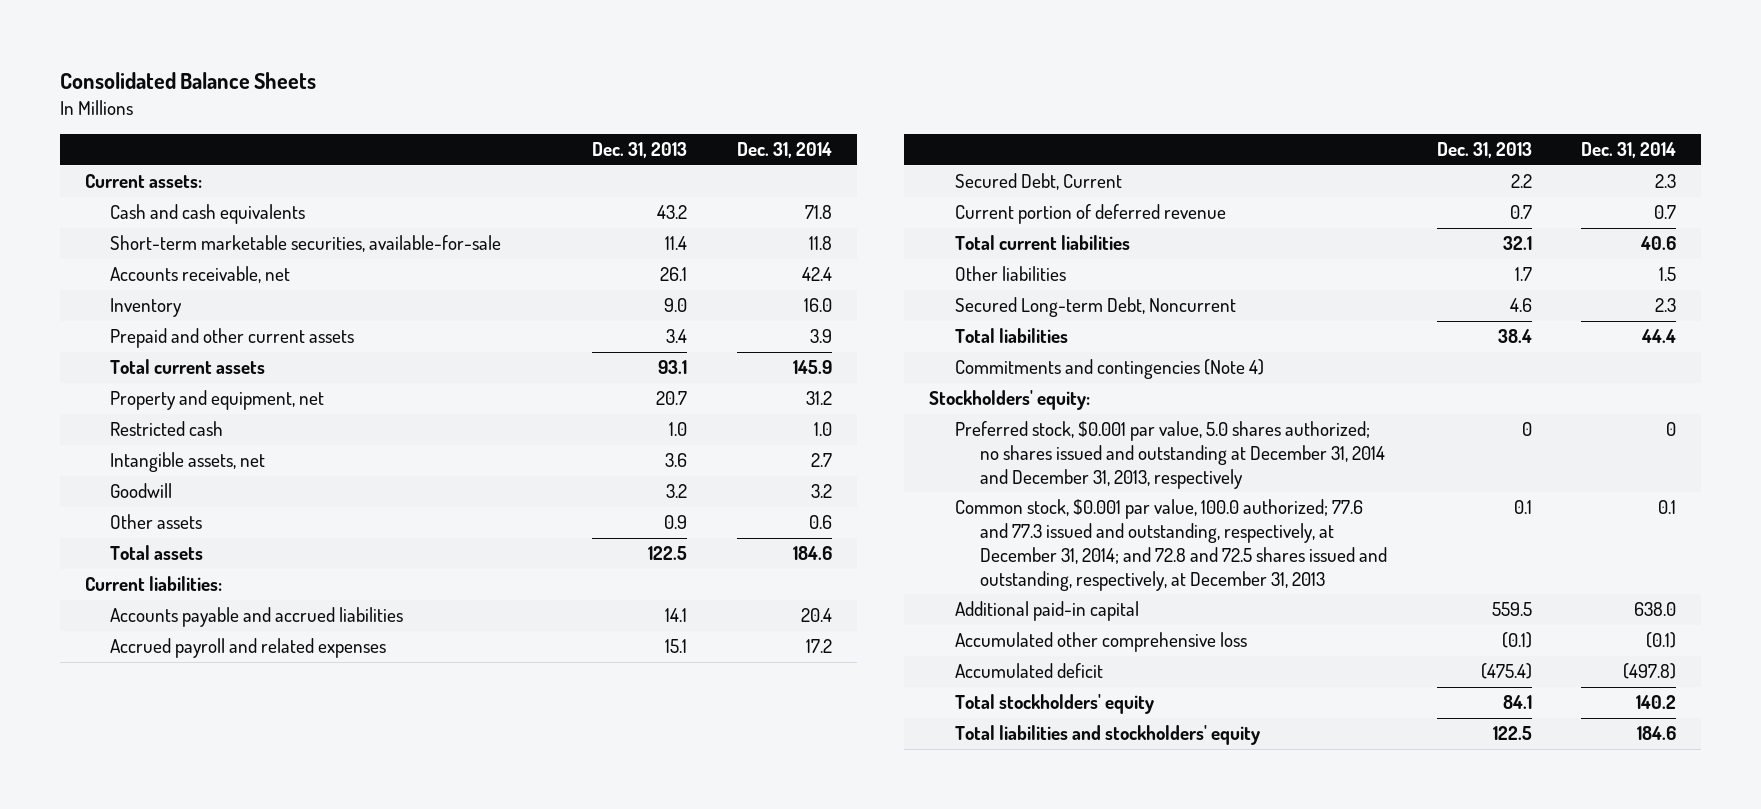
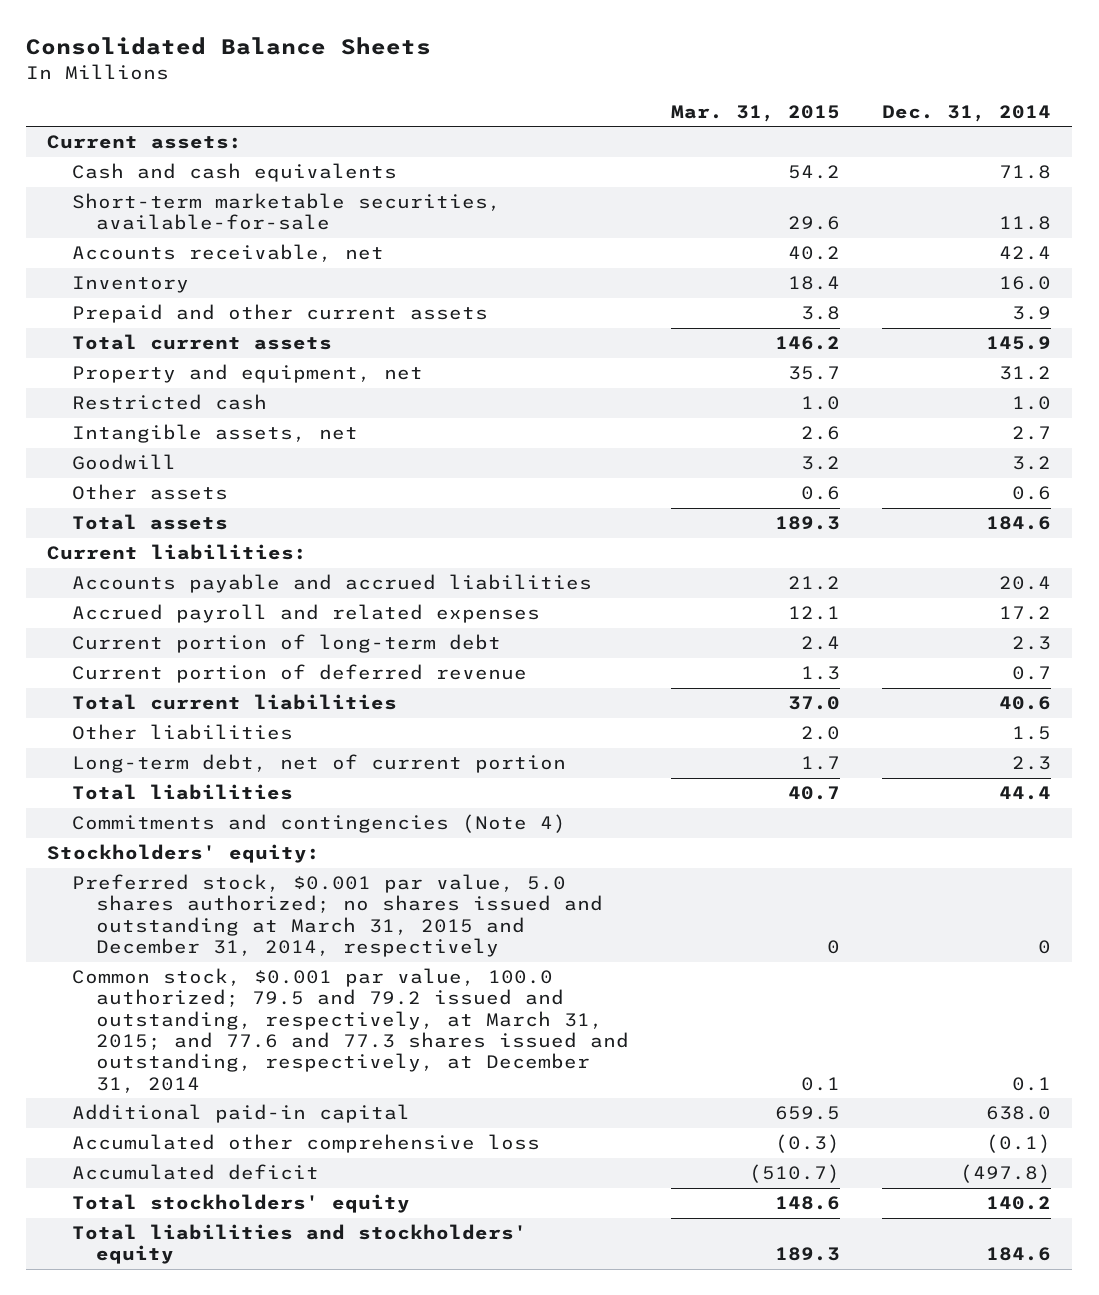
- | Dec. 31, 2013 | Dec. 31, 2014
+ | Mar. 31, 2015 | Dec. 31, 2014
- Secured Debt, Current | 2.2 | 2.3
+ Current portion of long-term debt | 2.4 | 2.3
- Secured Long-term Debt, Noncurrent | 4.6 | 2.3
+ Long-term debt, net of current portion | 1.7 | 2.3
- Preferred stock, $0.001 par value, 5.0 shares authorized; no shares issued and outstanding at December 31, 2014 and December 31, 2013, respectively | 0 | 0
- Common stock, $0.001 par value, 100.0 authorized; 77.6 and 77.3 issued and outstanding, respectively, at December 31, 2014; and 72.8 and 72.5 shares issued and outstanding, respectively, at December 31, 2013 | 0.1 | 0.1
+ Preferred stock, $0.001 par value, 5.0 shares authorized; no shares issued and outstanding at March 31, 2015 and December 31, 2014, respectively | 0 | 0
+ Common stock, $0.001 par value, 100.0 authorized; 79.5 and 79.2 issued and outstanding, respectively, at March 31, 2015; and 77.6 and 77.3 shares issued and outstanding, respectively, at December 31, 2014 | 0.1 | 0.1

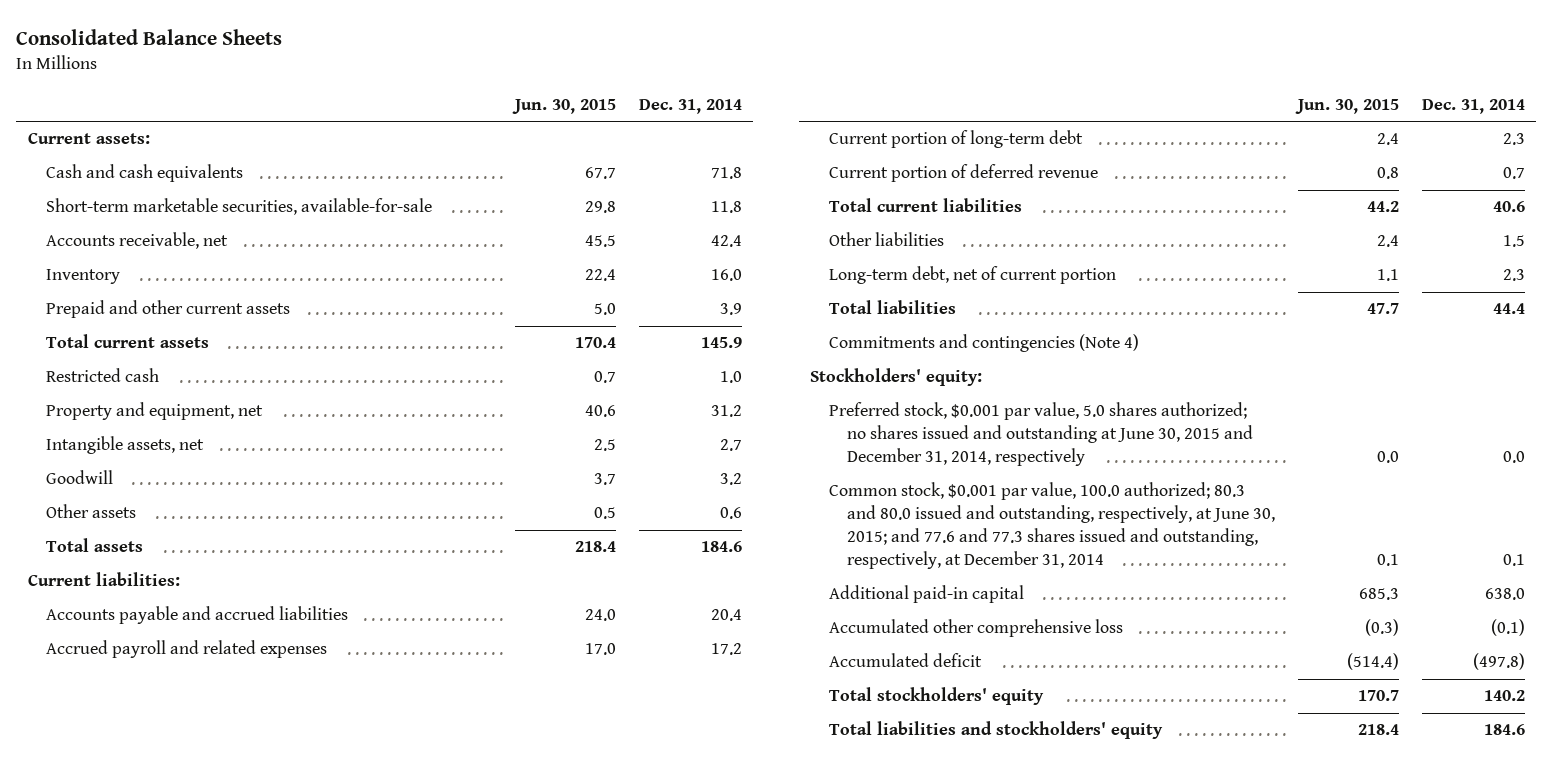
- | Mar. 31, 2015 | Dec. 31, 2014
+ | Jun. 30, 2015 | Dec. 31, 2014
moved down: Property and equipment, net | 40.6 | 31.2
- Preferred stock, $0.001 par value, 5.0 shares authorized; no shares issued and outstanding at March 31, 2015 and December 31, 2014, respectively | 0 | 0
- Common stock, $0.001 par value, 100.0 authorized; 79.5 and 79.2 issued and outstanding, respectively, at March 31, 2015; and 77.6 and 77.3 shares issued and outstanding, respectively, at December 31, 2014 | 0.1 | 0.1
+ Preferred stock, $0.001 par value, 5.0 shares authorized; no shares issued and outstanding at June 30, 2015 and December 31, 2014, respectively | 0.0 | 0.0
+ Common stock, $0.001 par value, 100.0 authorized; 80.3 and 80.0 issued and outstanding, respectively, at June 30, 2015; and 77.6 and 77.3 shares issued and outstanding, respectively, at December 31, 2014 | 0.1 | 0.1

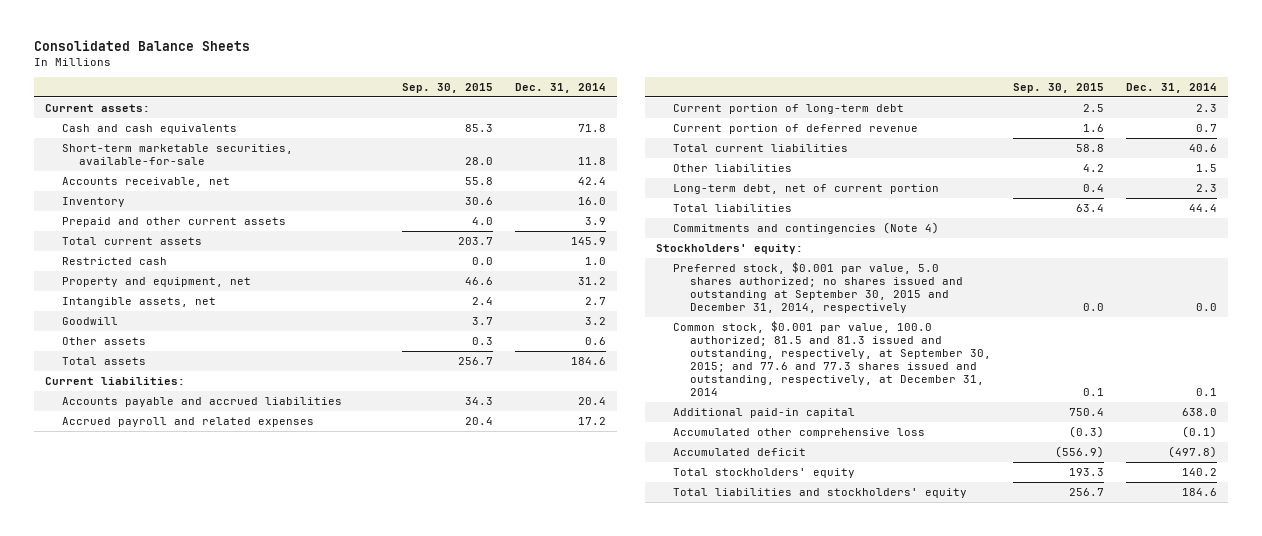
- | Jun. 30, 2015 | Dec. 31, 2014
+ | Sep. 30, 2015 | Dec. 31, 2014
- Preferred stock, $0.001 par value, 5.0 shares authorized; no shares issued and outstanding at June 30, 2015 and December 31, 2014, respectively | 0.0 | 0.0
- Common stock, $0.001 par value, 100.0 authorized; 80.3 and 80.0 issued and outstanding, respectively, at June 30, 2015; and 77.6 and 77.3 shares issued and outstanding, respectively, at December 31, 2014 | 0.1 | 0.1
+ Preferred stock, $0.001 par value, 5.0 shares authorized; no shares issued and outstanding at September 30, 2015 and December 31, 2014, respectively | 0.0 | 0.0
+ Common stock, $0.001 par value, 100.0 authorized; 81.5 and 81.3 issued and outstanding, respectively, at September 30, 2015; and 77.6 and 77.3 shares issued and outstanding, respectively, at December 31, 2014 | 0.1 | 0.1

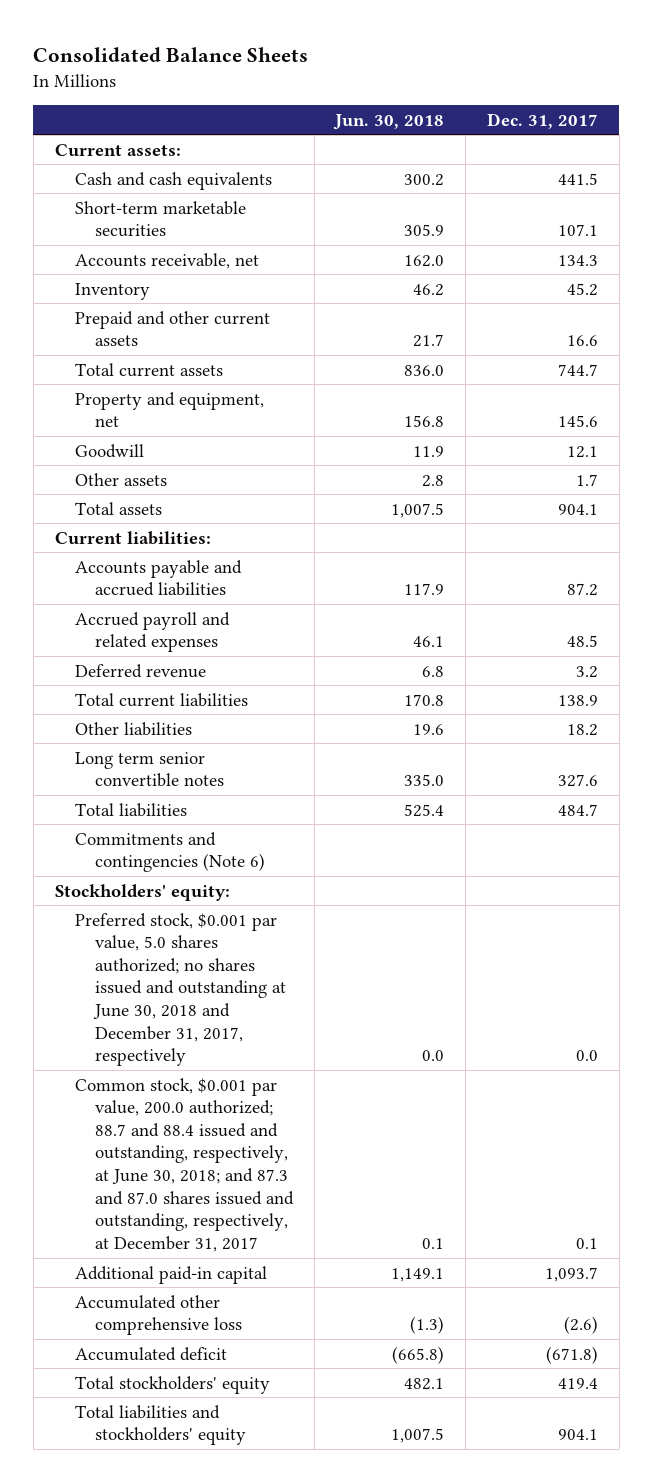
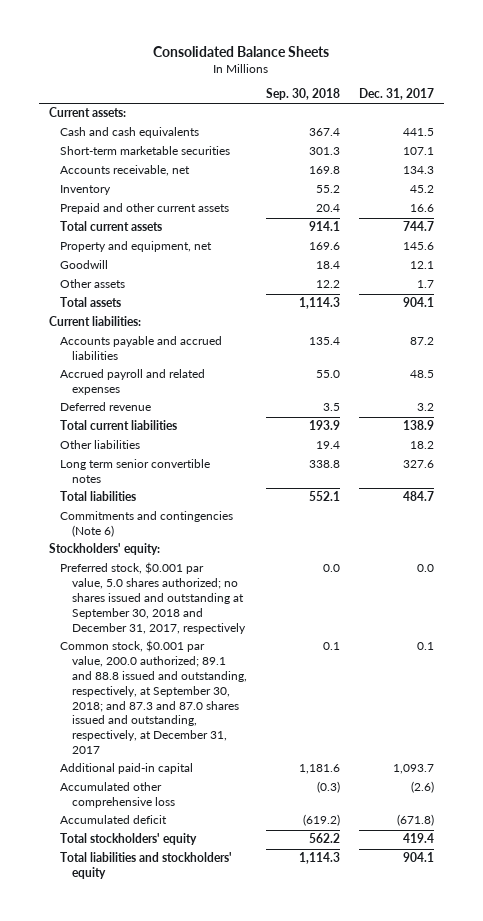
- | Jun. 30, 2018 | Dec. 31, 2017
+ | Sep. 30, 2018 | Dec. 31, 2017
- Preferred stock, $0.001 par value, 5.0 shares authorized; no shares issued and outstanding at June 30, 2018 and December 31, 2017, respectively | 0.0 | 0.0
- Common stock, $0.001 par value, 200.0 authorized; 88.7 and 88.4 issued and outstanding, respectively, at June 30, 2018; and 87.3 and 87.0 shares issued and outstanding, respectively, at December 31, 2017 | 0.1 | 0.1
+ Preferred stock, $0.001 par value, 5.0 shares authorized; no shares issued and outstanding at September 30, 2018 and December 31, 2017, respectively | 0.0 | 0.0
+ Common stock, $0.001 par value, 200.0 authorized; 89.1 and 88.8 issued and outstanding, respectively, at September 30, 2018; and 87.3 and 87.0 shares issued and outstanding, respectively, at December 31, 2017 | 0.1 | 0.1

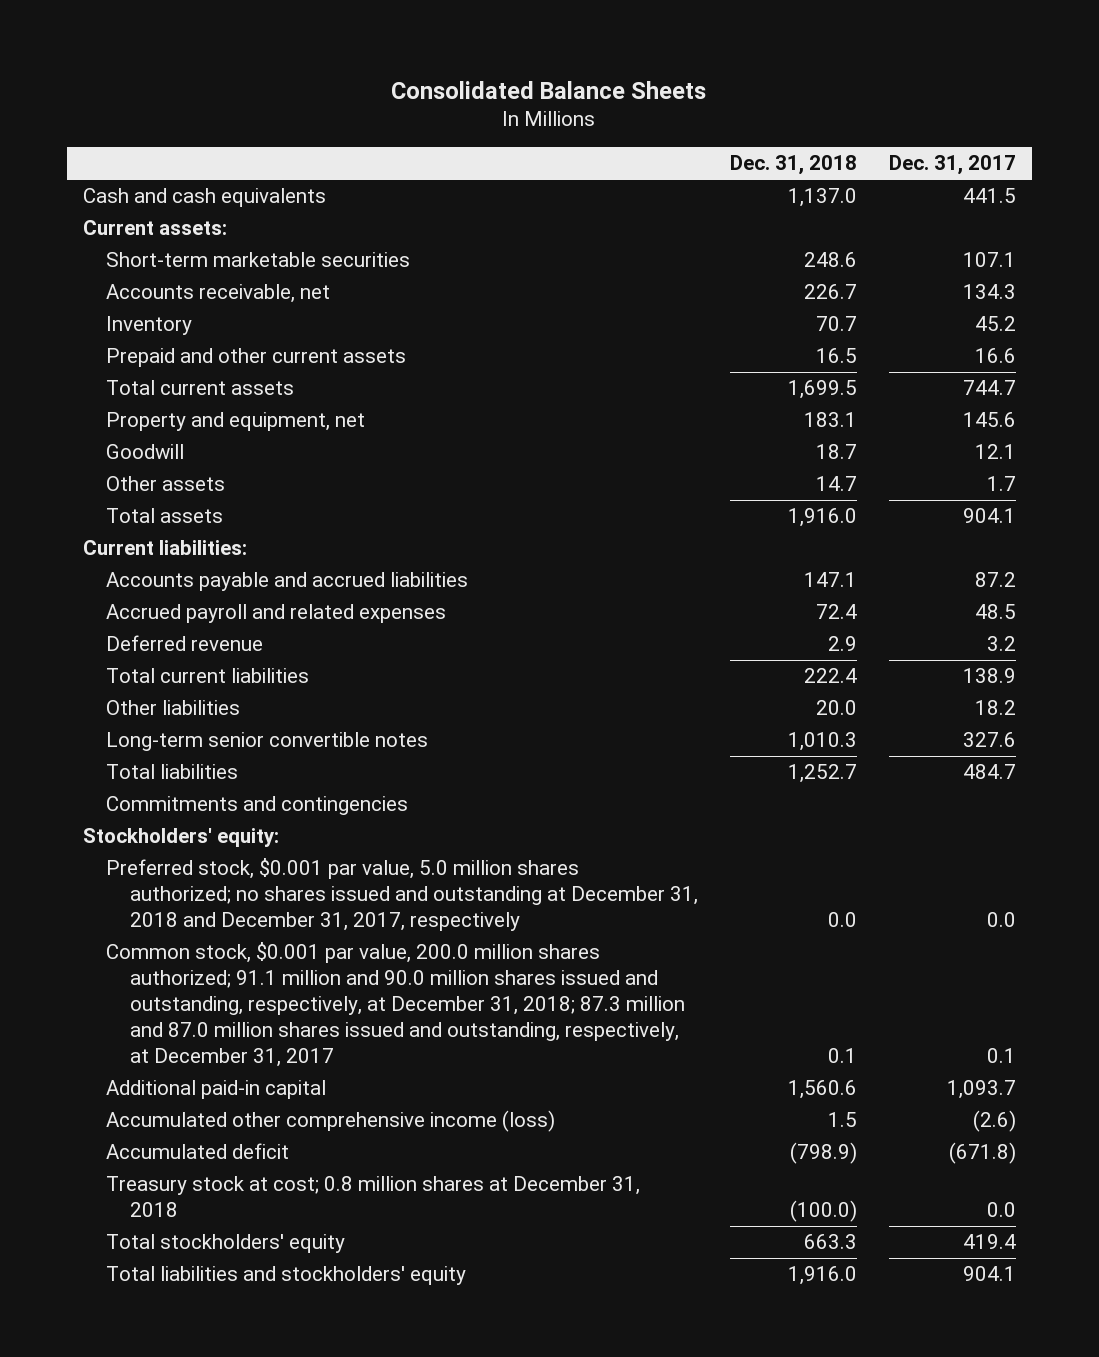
- | Sep. 30, 2018 | Dec. 31, 2017
+ | Dec. 31, 2018 | Dec. 31, 2017
moved down: Current assets:
- Long term senior convertible notes | 338.8 | 327.6
+ Long-term senior convertible notes | 1,010.3 | 327.6
- Commitments and contingencies (Note 6)
+ Commitments and contingencies
- Preferred stock, $0.001 par value, 5.0 shares authorized; no shares issued and outstanding at September 30, 2018 and December 31, 2017, respectively | 0.0 | 0.0
- Common stock, $0.001 par value, 200.0 authorized; 89.1 and 88.8 issued and outstanding, respectively, at September 30, 2018; and 87.3 and 87.0 shares issued and outstanding, respectively, at December 31, 2017 | 0.1 | 0.1
+ Preferred stock, $0.001 par value, 5.0 million shares authorized; no shares issued and outstanding at December 31, 2018 and December 31, 2017, respectively | 0.0 | 0.0
+ Common stock, $0.001 par value, 200.0 million shares authorized; 91.1 million and 90.0 million shares issued and outstanding, respectively, at December 31, 2018; 87.3 million and 87.0 million shares issued and outstanding, respectively, at December 31, 2017 | 0.1 | 0.1
- Accumulated other comprehensive loss | (0.3) | (2.6)
+ Accumulated other comprehensive income (loss) | 1.5 | (2.6)
+ Treasury stock at cost; 0.8 million shares at December 31, 2018 | (100.0) | 0.0

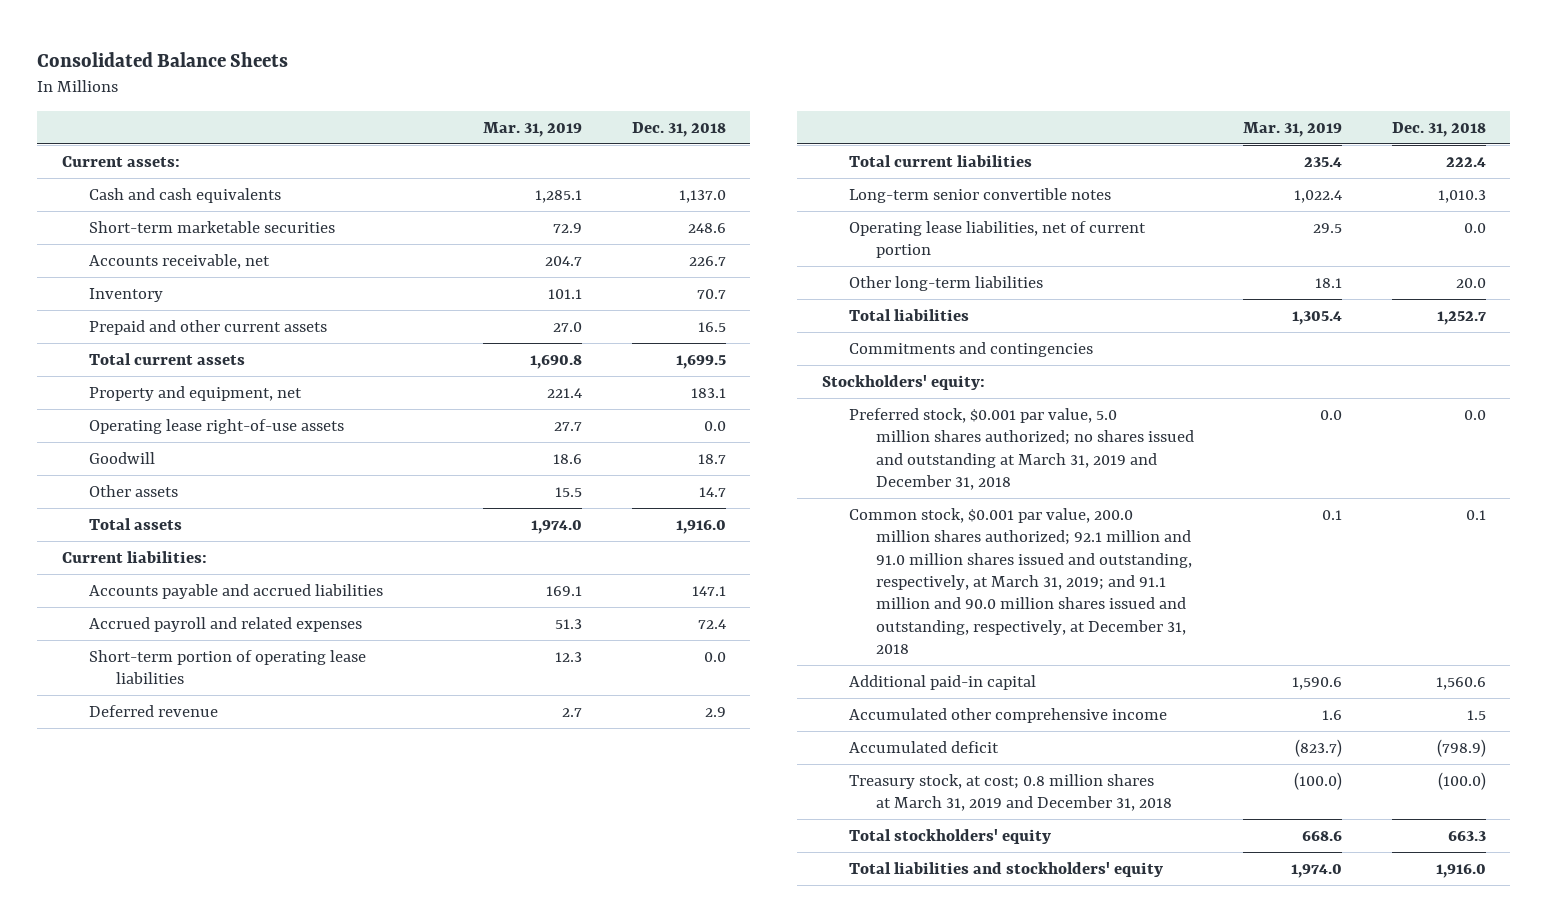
- | Dec. 31, 2018 | Dec. 31, 2017
+ | Mar. 31, 2019 | Dec. 31, 2018
moved down: Cash and cash equivalents | 1,285.1 | 1,137.0
+ Operating lease right-of-use assets | 27.7 | 0.0
+ Short-term portion of operating lease liabilities | 12.3 | 0.0
- Other liabilities | 20.0 | 18.2
+ Operating lease liabilities, net of current portion | 29.5 | 0.0
+ Other long-term liabilities | 18.1 | 20.0
- Preferred stock, $0.001 par value, 5.0 million shares authorized; no shares issued and outstanding at December 31, 2018 and December 31, 2017, respectively | 0.0 | 0.0
- Common stock, $0.001 par value, 200.0 million shares authorized; 91.1 million and 90.0 million shares issued and outstanding, respectively, at December 31, 2018; 87.3 million and 87.0 million shares issued and outstanding, respectively, at December 31, 2017 | 0.1 | 0.1
+ Preferred stock, $0.001 par value, 5.0 million shares authorized; no shares issued and outstanding at March 31, 2019 and December 31, 2018 | 0.0 | 0.0
+ Common stock, $0.001 par value, 200.0 million shares authorized; 92.1 million and 91.0 million shares issued and outstanding, respectively, at March 31, 2019; and 91.1 million and 90.0 million shares issued and outstanding, respectively, at December 31, 2018 | 0.1 | 0.1
- Accumulated other comprehensive income (loss) | 1.5 | (2.6)
+ Accumulated other comprehensive income | 1.6 | 1.5
- Treasury stock at cost; 0.8 million shares at December 31, 2018 | (100.0) | 0.0
+ Treasury stock, at cost; 0.8 million shares at March 31, 2019 and December 31, 2018 | (100.0) | (100.0)

